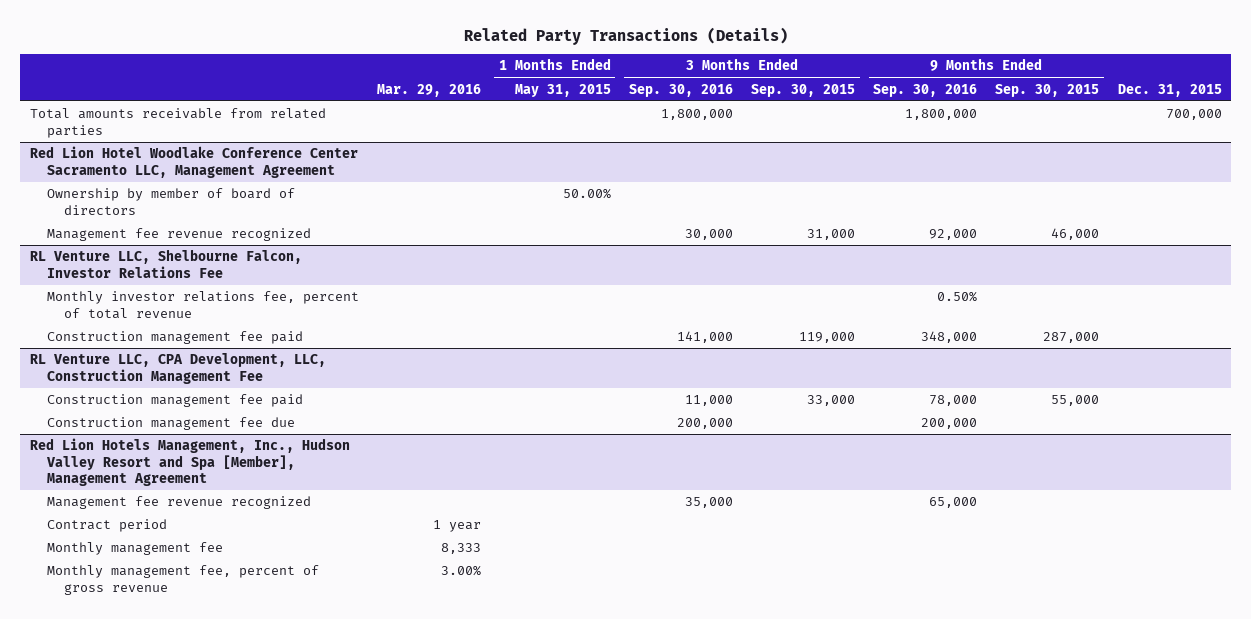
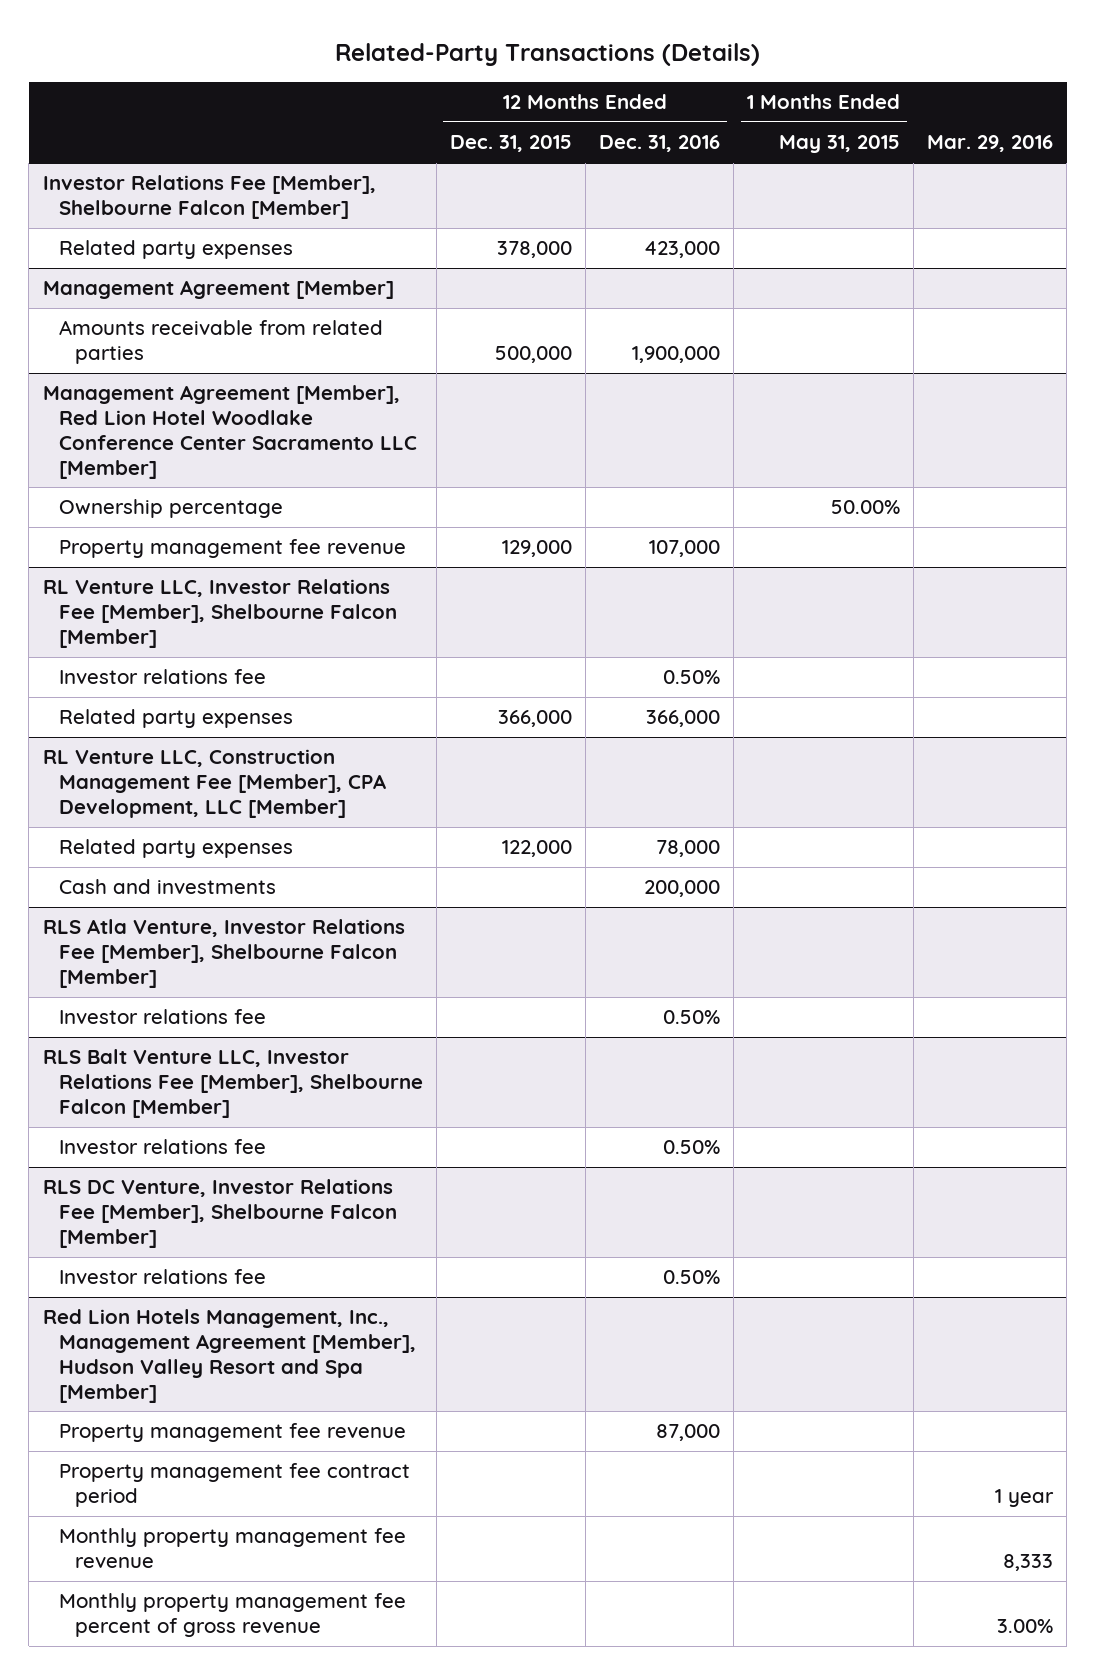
- Related Party Transactions (Details)
+ Related-Party Transactions (Details)
- | Mar. 29, 2016 | 1 Months Ended May 31, 2015 | 3 Months Ended Sep. 30, 2016 | 3 Months Ended Sep. 30, 2015 | 9 Months Ended Sep. 30, 2016 | 9 Months Ended Sep. 30, 2015 | Dec. 31, 2015
+ | 12 Months Ended Dec. 31, 2015 | 12 Months Ended Dec. 31, 2016 | 1 Months Ended May 31, 2015 | Mar. 29, 2016
- Total amounts receivable from related parties | | | 1,800,000 | | 1,800,000 | | 700,000
- Red Lion Hotel Woodlake Conference Center Sacramento LLC, Management Agreement
- Ownership by member of board of directors | | 50.00% | | | | |
- Management fee revenue recognized | | | 30,000 | 31,000 | 92,000 | 46,000 |
- RL Venture LLC, Shelbourne Falcon, Investor Relations Fee
- Monthly investor relations fee, percent of total revenue | | | | | 0.50% | |
- Construction management fee paid | | | 141,000 | 119,000 | 348,000 | 287,000 |
- RL Venture LLC, CPA Development, LLC, Construction Management Fee
- Construction management fee paid | | | 11,000 | 33,000 | 78,000 | 55,000 |
- Construction management fee due | | | 200,000 | | 200,000 | |
- Red Lion Hotels Management, Inc., Hudson Valley Resort and Spa [Member], Management Agreement
- Management fee revenue recognized | | | 35,000 | | 65,000 | |
- Contract period | 1 year | | | | | |
- Monthly management fee | 8,333 | | | | | |
- Monthly management fee, percent of gross revenue | 3.00% | | | | | |
+ Investor Relations Fee [Member], Shelbourne Falcon [Member]
+ Related party expenses | 378,000 | 423,000 | |
+ Management Agreement [Member]
+ Amounts receivable from related parties | 500,000 | 1,900,000 | |
+ Management Agreement [Member], Red Lion Hotel Woodlake Conference Center Sacramento LLC [Member]
+ Ownership percentage | | | 50.00% |
+ Property management fee revenue | 129,000 | 107,000 | |
+ RL Venture LLC, Investor Relations Fee [Member], Shelbourne Falcon [Member]
+ Investor relations fee | | 0.50% | |
+ Related party expenses | 366,000 | 366,000 | |
+ RL Venture LLC, Construction Management Fee [Member], CPA Development, LLC [Member]
+ Related party expenses | 122,000 | 78,000 | |
+ Cash and investments | | 200,000 | |
+ RLS Atla Venture, Investor Relations Fee [Member], Shelbourne Falcon [Member]
+ Investor relations fee | | 0.50% | |
+ RLS Balt Venture LLC, Investor Relations Fee [Member], Shelbourne Falcon [Member]
+ Investor relations fee | | 0.50% | |
+ RLS DC Venture, Investor Relations Fee [Member], Shelbourne Falcon [Member]
+ Investor relations fee | | 0.50% | |
+ Red Lion Hotels Management, Inc., Management Agreement [Member], Hudson Valley Resort and Spa [Member]
+ Property management fee revenue | | 87,000 | |
+ Property management fee contract period | | | | 1 year
+ Monthly property management fee revenue | | | | 8,333
+ Monthly property management fee percent of gross revenue | | | | 3.00%

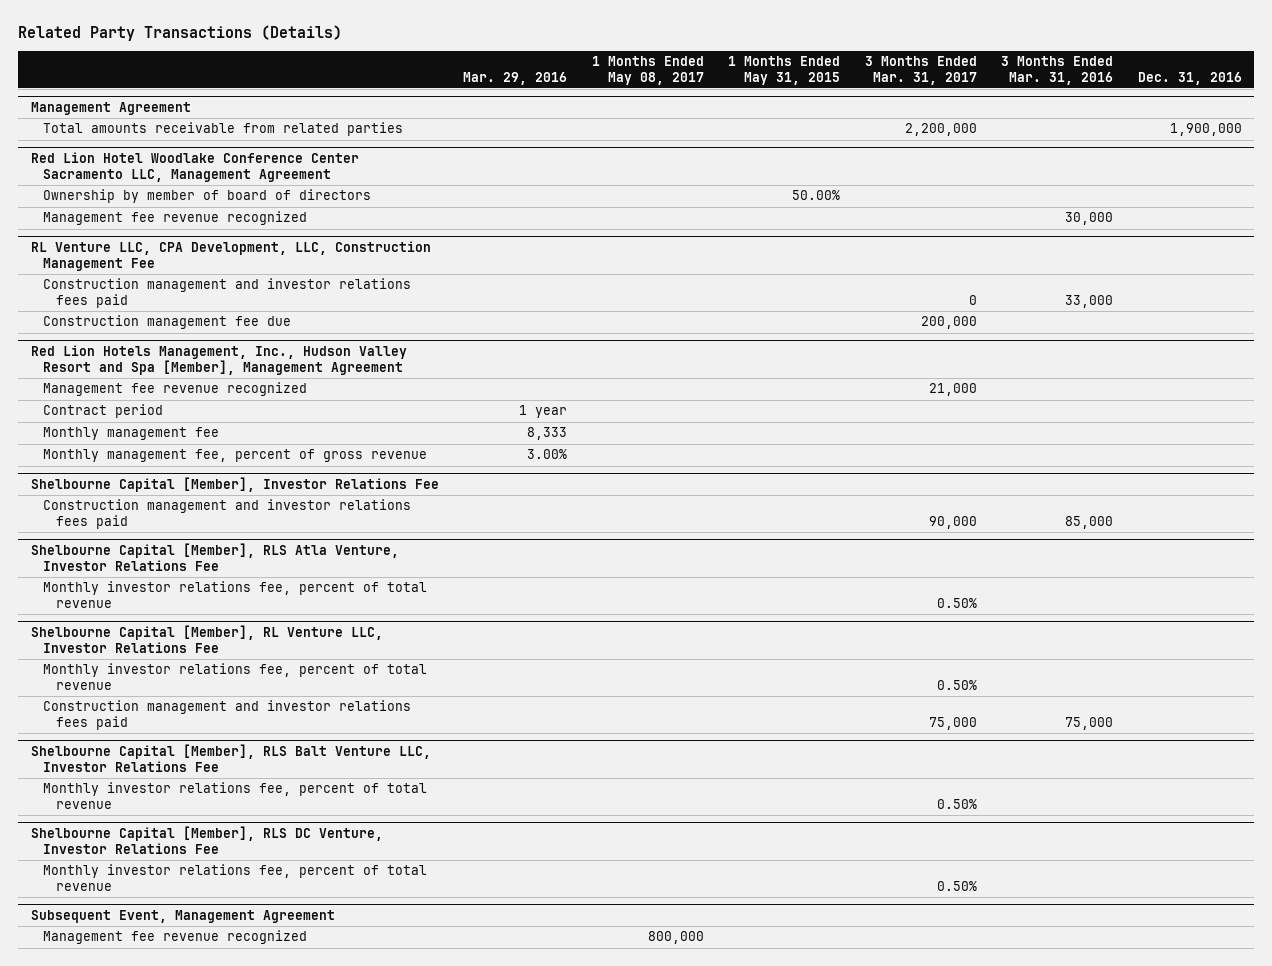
- Related-Party Transactions (Details)
+ Related Party Transactions (Details)
- | 12 Months Ended Dec. 31, 2015 | 12 Months Ended Dec. 31, 2016 | 1 Months Ended May 31, 2015 | Mar. 29, 2016
+ | Mar. 29, 2016 | 1 Months Ended May 08, 2017 | 1 Months Ended May 31, 2015 | 3 Months Ended Mar. 31, 2017 | 3 Months Ended Mar. 31, 2016 | Dec. 31, 2016
- Investor Relations Fee [Member], Shelbourne Falcon [Member]
- Related party expenses | 378,000 | 423,000 | |
- Management Agreement [Member]
- Amounts receivable from related parties | 500,000 | 1,900,000 | |
- Management Agreement [Member], Red Lion Hotel Woodlake Conference Center Sacramento LLC [Member]
- Ownership percentage | | | 50.00% |
- Property management fee revenue | 129,000 | 107,000 | |
- RL Venture LLC, Investor Relations Fee [Member], Shelbourne Falcon [Member]
- Investor relations fee | | 0.50% | |
- Related party expenses | 366,000 | 366,000 | |
- RL Venture LLC, Construction Management Fee [Member], CPA Development, LLC [Member]
- Related party expenses | 122,000 | 78,000 | |
- Cash and investments | | 200,000 | |
- RLS Atla Venture, Investor Relations Fee [Member], Shelbourne Falcon [Member]
- Investor relations fee | | 0.50% | |
- RLS Balt Venture LLC, Investor Relations Fee [Member], Shelbourne Falcon [Member]
- Investor relations fee | | 0.50% | |
- RLS DC Venture, Investor Relations Fee [Member], Shelbourne Falcon [Member]
- Investor relations fee | | 0.50% | |
- Red Lion Hotels Management, Inc., Management Agreement [Member], Hudson Valley Resort and Spa [Member]
- Property management fee revenue | | 87,000 | |
- Property management fee contract period | | | | 1 year
- Monthly property management fee revenue | | | | 8,333
- Monthly property management fee percent of gross revenue | | | | 3.00%
+ Management Agreement
+ Total amounts receivable from related parties | | | | 2,200,000 | | 1,900,000
+ Red Lion Hotel Woodlake Conference Center Sacramento LLC, Management Agreement
+ Ownership by member of board of directors | | | 50.00% | | |
+ Management fee revenue recognized | | | | | 30,000 |
+ RL Venture LLC, CPA Development, LLC, Construction Management Fee
+ Construction management and investor relations fees paid | | | | 0 | 33,000 |
+ Construction management fee due | | | | 200,000 | |
+ Red Lion Hotels Management, Inc., Hudson Valley Resort and Spa [Member], Management Agreement
+ Management fee revenue recognized | | | | 21,000 | |
+ Contract period | 1 year | | | | |
+ Monthly management fee | 8,333 | | | | |
+ Monthly management fee, percent of gross revenue | 3.00% | | | | |
+ Shelbourne Capital [Member], Investor Relations Fee
+ Construction management and investor relations fees paid | | | | 90,000 | 85,000 |
+ Shelbourne Capital [Member], RLS Atla Venture, Investor Relations Fee
+ Monthly investor relations fee, percent of total revenue | | | | 0.50% | |
+ Shelbourne Capital [Member], RL Venture LLC, Investor Relations Fee
+ Monthly investor relations fee, percent of total revenue | | | | 0.50% | |
+ Construction management and investor relations fees paid | | | | 75,000 | 75,000 |
+ Shelbourne Capital [Member], RLS Balt Venture LLC, Investor Relations Fee
+ Monthly investor relations fee, percent of total revenue | | | | 0.50% | |
+ Shelbourne Capital [Member], RLS DC Venture, Investor Relations Fee
+ Monthly investor relations fee, percent of total revenue | | | | 0.50% | |
+ Subsequent Event, Management Agreement
+ Management fee revenue recognized | | 800,000 | | | |

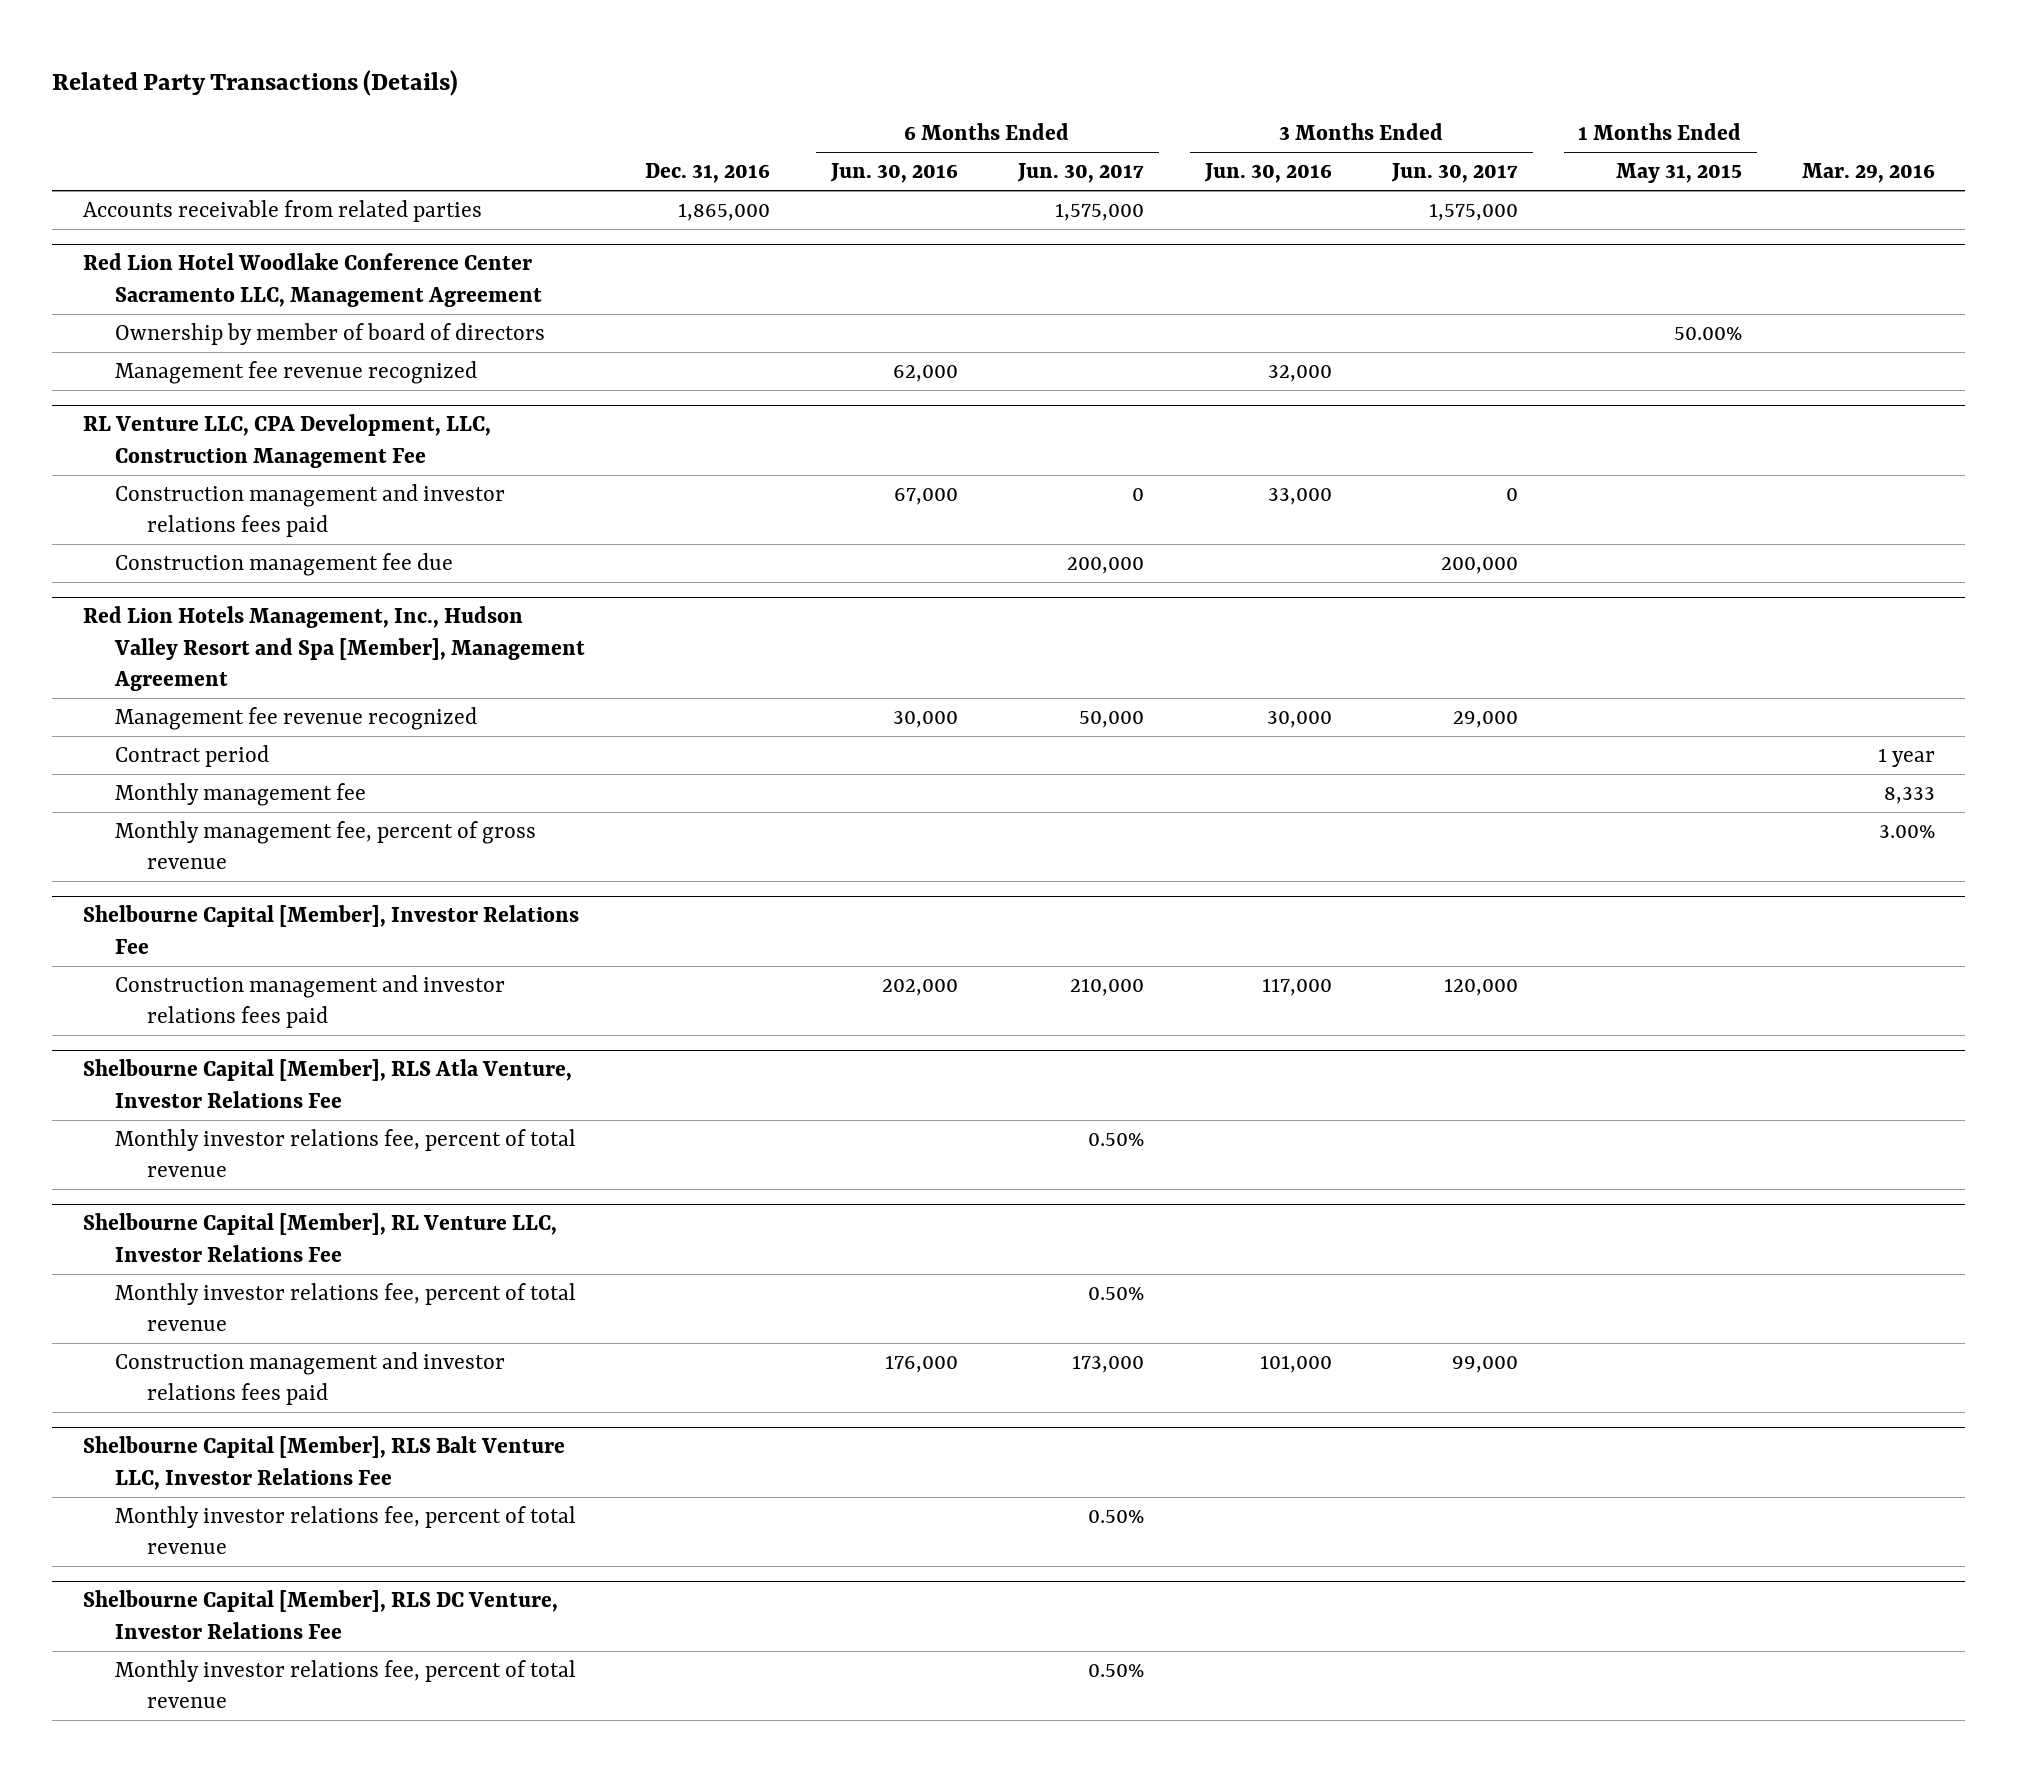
- | Mar. 29, 2016 | 1 Months Ended May 08, 2017 | 1 Months Ended May 31, 2015 | 3 Months Ended Mar. 31, 2017 | 3 Months Ended Mar. 31, 2016 | Dec. 31, 2016
+ | Dec. 31, 2016 | 6 Months Ended Jun. 30, 2016 | 6 Months Ended Jun. 30, 2017 | 3 Months Ended Jun. 30, 2016 | 3 Months Ended Jun. 30, 2017 | 1 Months Ended May 31, 2015 | Mar. 29, 2016
- Management Agreement
- Total amounts receivable from related parties | | | | 2,200,000 | | 1,900,000
+ Accounts receivable from related parties | 1,865,000 | | 1,575,000 | | 1,575,000 | |
- Subsequent Event, Management Agreement
- Management fee revenue recognized | | 800,000 | | | |

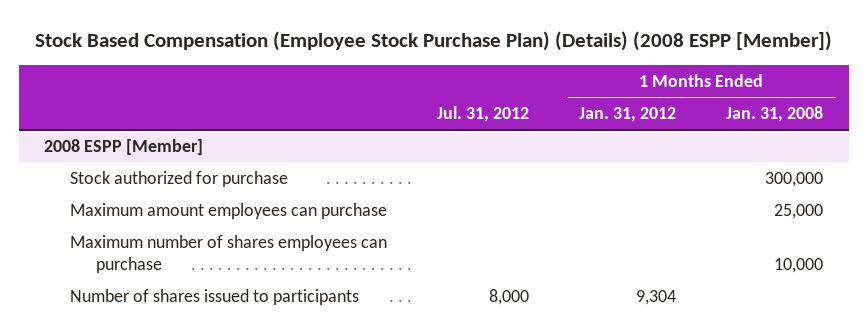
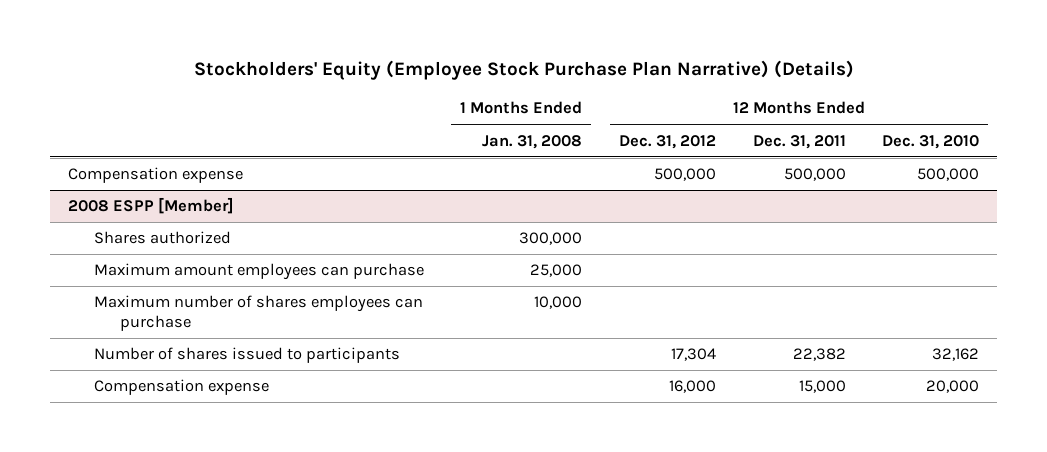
- Stock Based Compensation (Employee Stock Purchase Plan) (Details) (2008 ESPP [Member])
+ Stockholders' Equity (Employee Stock Purchase Plan Narrative) (Details)
- | Jul. 31, 2012 | 1 Months Ended Jan. 31, 2012 | 1 Months Ended Jan. 31, 2008
+ | 1 Months Ended Jan. 31, 2008 | 12 Months Ended Dec. 31, 2012 | 12 Months Ended Dec. 31, 2011 | 12 Months Ended Dec. 31, 2010
+ Compensation expense | | 500,000 | 500,000 | 500,000
@ 2008 ESPP [Member]
- Stock authorized for purchase | | | 300,000
+ Shares authorized | 300,000 | | |
+ Compensation expense | | 16,000 | 15,000 | 20,000

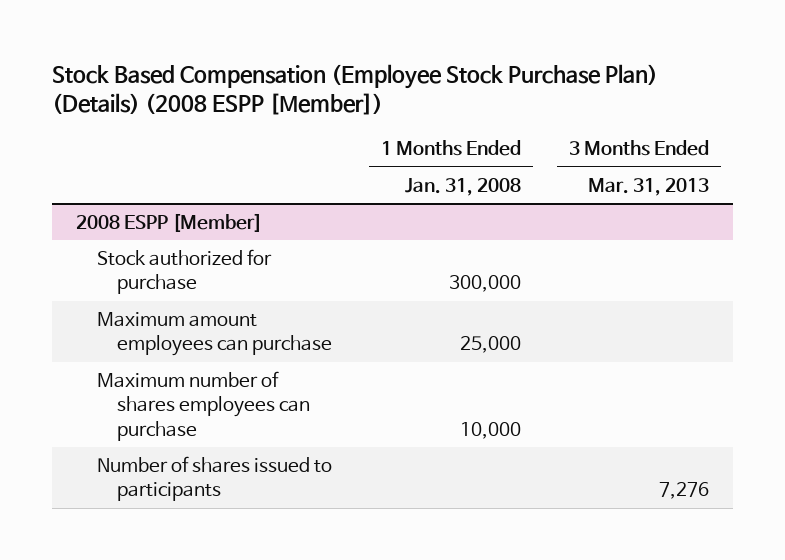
- Stockholders' Equity (Employee Stock Purchase Plan Narrative) (Details)
+ Stock Based Compensation (Employee Stock Purchase Plan) (Details) (2008 ESPP [Member])
- | 1 Months Ended Jan. 31, 2008 | 12 Months Ended Dec. 31, 2012 | 12 Months Ended Dec. 31, 2011 | 12 Months Ended Dec. 31, 2010
+ | 1 Months Ended Jan. 31, 2008 | 3 Months Ended Mar. 31, 2013
- Compensation expense | | 500,000 | 500,000 | 500,000
@ 2008 ESPP [Member]
- Shares authorized | 300,000 | | |
+ Stock authorized for purchase | 300,000 |
- Compensation expense | | 16,000 | 15,000 | 20,000

